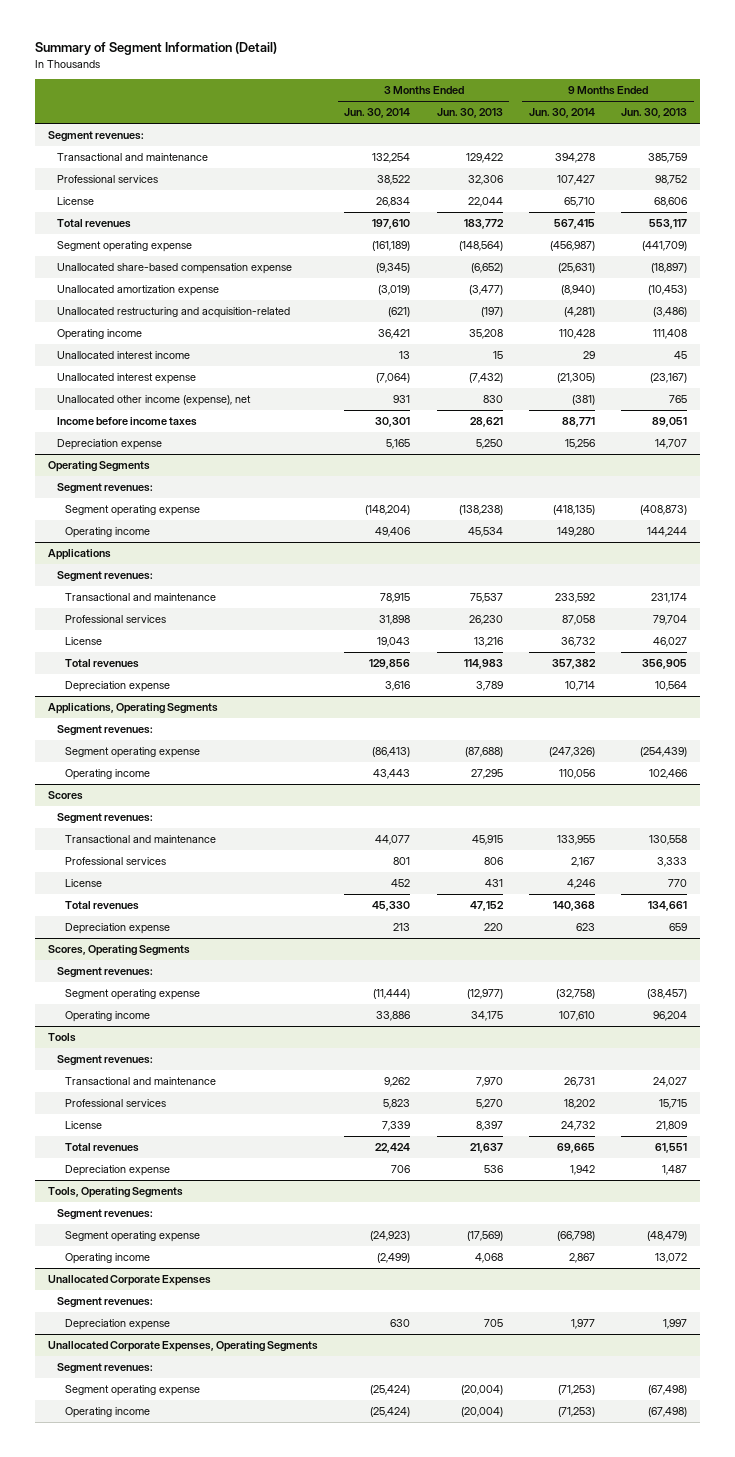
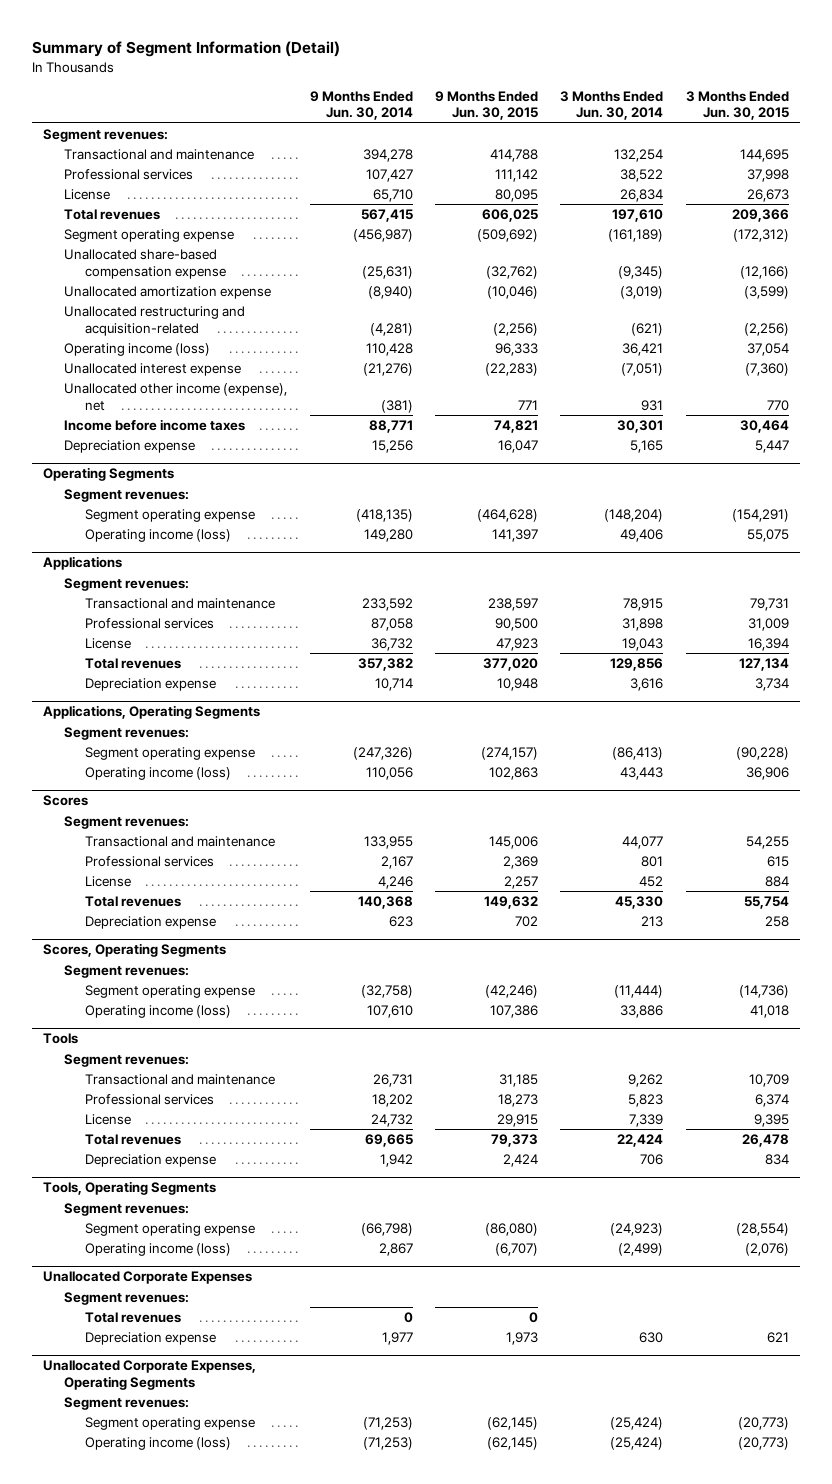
- | 3 Months Ended Jun. 30, 2014 | 3 Months Ended Jun. 30, 2013 | 9 Months Ended Jun. 30, 2014 | 9 Months Ended Jun. 30, 2013
+ | 9 Months Ended Jun. 30, 2014 | 9 Months Ended Jun. 30, 2015 | 3 Months Ended Jun. 30, 2014 | 3 Months Ended Jun. 30, 2015
- Operating income | 36,421 | 35,208 | 110,428 | 111,408
- Unallocated interest income | 13 | 15 | 29 | 45
- Unallocated interest expense | (7,064) | (7,432) | (21,305) | (23,167)
+ Operating income (loss) | 110,428 | 96,333 | 36,421 | 37,054
+ Unallocated interest expense | (21,276) | (22,283) | (7,051) | (7,360)
@ Operating Segments
- Operating income | 49,406 | 45,534 | 149,280 | 144,244
+ Operating income (loss) | 149,280 | 141,397 | 49,406 | 55,075
@ Applications, Operating Segments
- Operating income | 43,443 | 27,295 | 110,056 | 102,466
+ Operating income (loss) | 110,056 | 102,863 | 43,443 | 36,906
@ Scores, Operating Segments
- Operating income | 33,886 | 34,175 | 107,610 | 96,204
+ Operating income (loss) | 107,610 | 107,386 | 33,886 | 41,018
@ Tools, Operating Segments
- Operating income | (2,499) | 4,068 | 2,867 | 13,072
+ Operating income (loss) | 2,867 | (6,707) | (2,499) | (2,076)
@ Unallocated Corporate Expenses
+ Total revenues | 0 | 0 | |
@ Unallocated Corporate Expenses, Operating Segments
- Operating income | (25,424) | (20,004) | (71,253) | (67,498)
+ Operating income (loss) | (71,253) | (62,145) | (25,424) | (20,773)

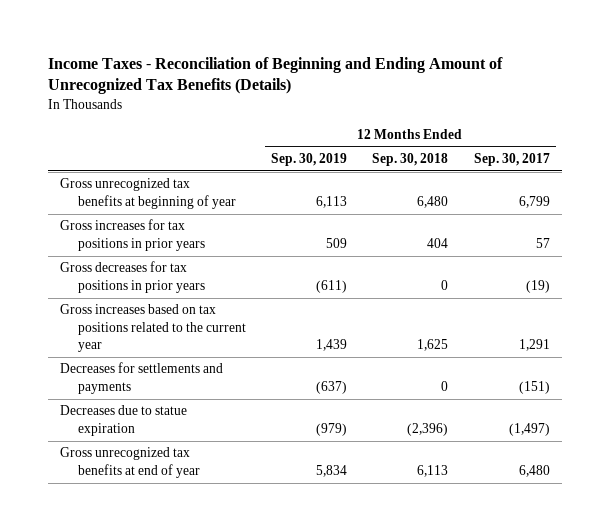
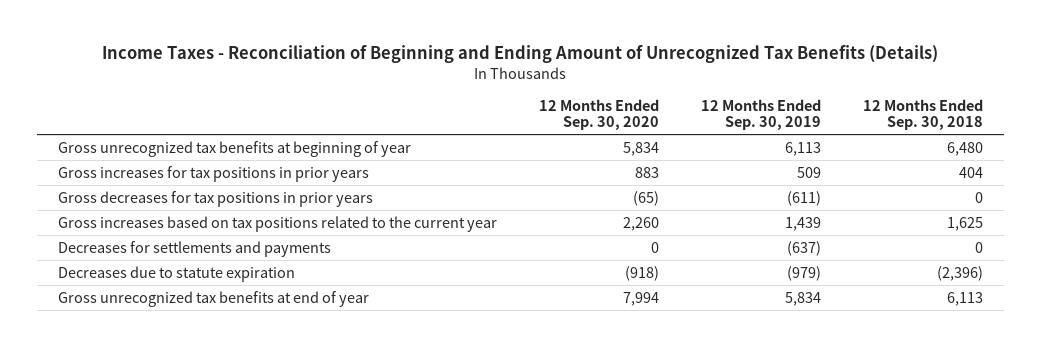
- | 12 Months Ended Sep. 30, 2019 | 12 Months Ended Sep. 30, 2018 | 12 Months Ended Sep. 30, 2017
+ | 12 Months Ended Sep. 30, 2020 | 12 Months Ended Sep. 30, 2019 | 12 Months Ended Sep. 30, 2018
- Decreases due to statue expiration | (979) | (2,396) | (1,497)
+ Decreases due to statute expiration | (918) | (979) | (2,396)

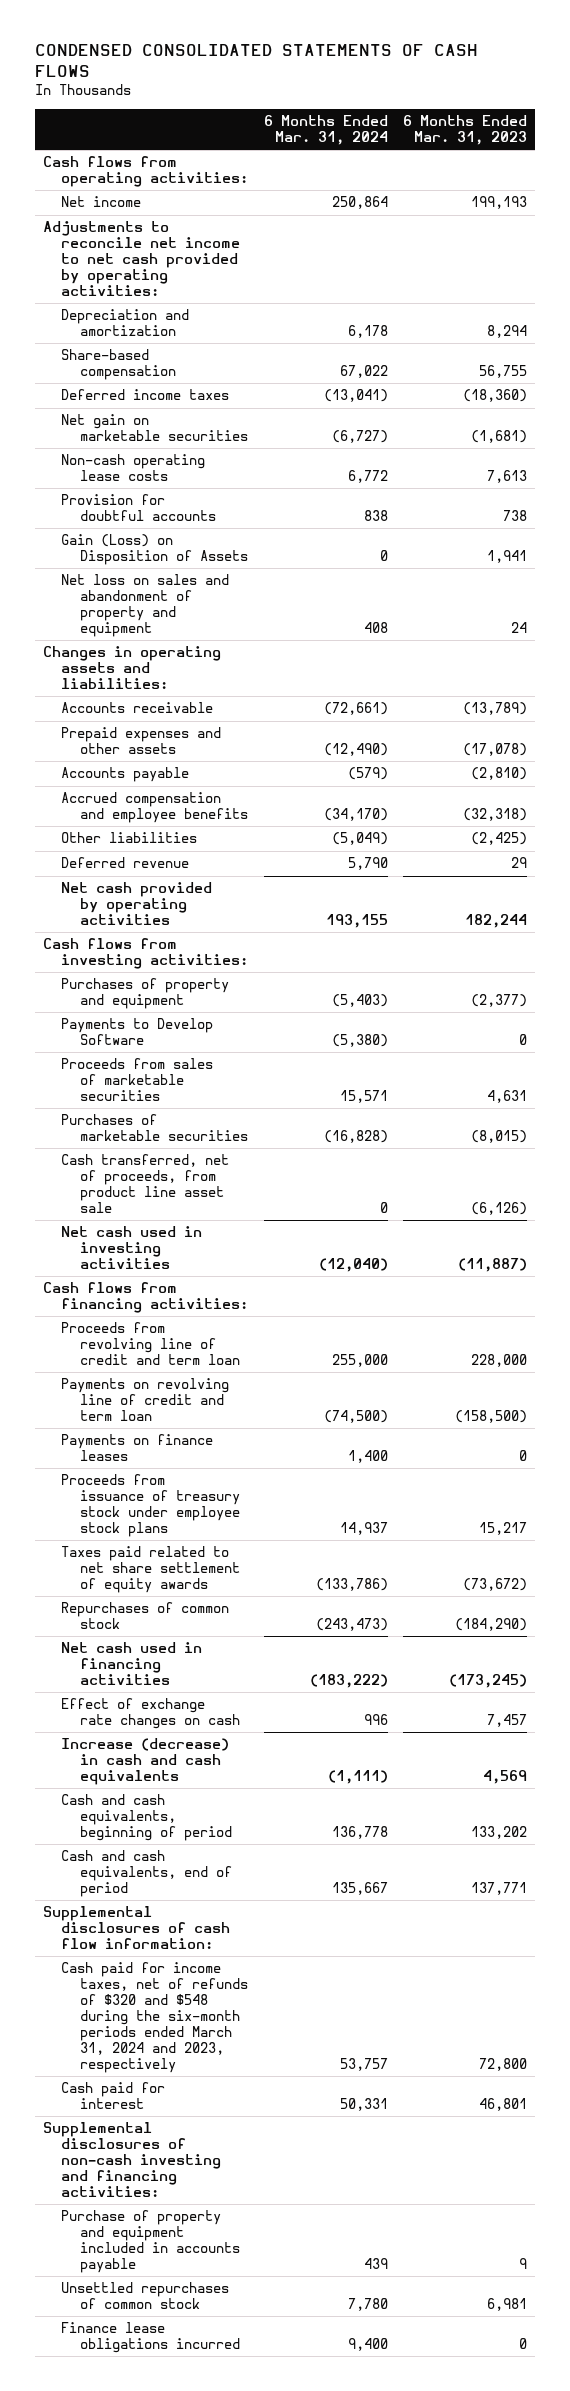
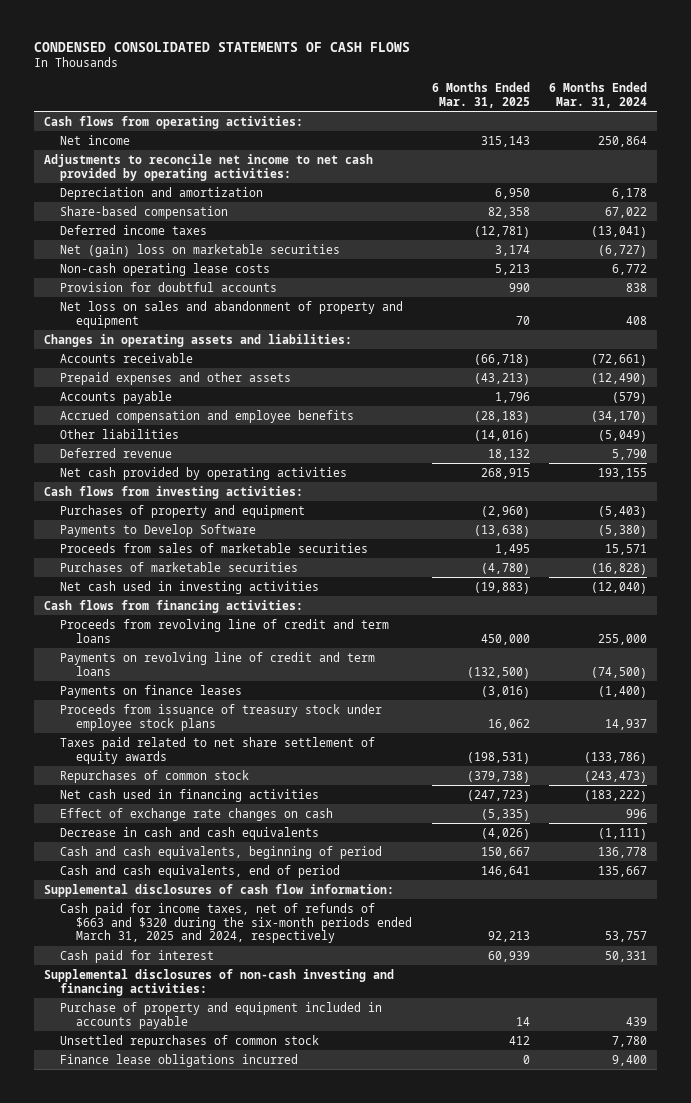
- | 6 Months Ended Mar. 31, 2024 | 6 Months Ended Mar. 31, 2023
+ | 6 Months Ended Mar. 31, 2025 | 6 Months Ended Mar. 31, 2024
- Net gain on marketable securities | (6,727) | (1,681)
+ Net (gain) loss on marketable securities | 3,174 | (6,727)
- Gain (Loss) on Disposition of Assets | 0 | 1,941
- Cash transferred, net of proceeds, from product line asset sale | 0 | (6,126)
- Proceeds from revolving line of credit and term loan | 255,000 | 228,000
- Payments on revolving line of credit and term loan | (74,500) | (158,500)
- Payments on finance leases | 1,400 | 0
+ Proceeds from revolving line of credit and term loans | 450,000 | 255,000
+ Payments on revolving line of credit and term loans | (132,500) | (74,500)
+ Payments on finance leases | (3,016) | (1,400)
- Increase (decrease) in cash and cash equivalents | (1,111) | 4,569
+ Decrease in cash and cash equivalents | (4,026) | (1,111)
- Cash paid for income taxes, net of refunds of $320 and $548 during the six-month periods ended March 31, 2024 and 2023, respectively | 53,757 | 72,800
+ Cash paid for income taxes, net of refunds of $663 and $320 during the six-month periods ended March 31, 2025 and 2024, respectively | 92,213 | 53,757

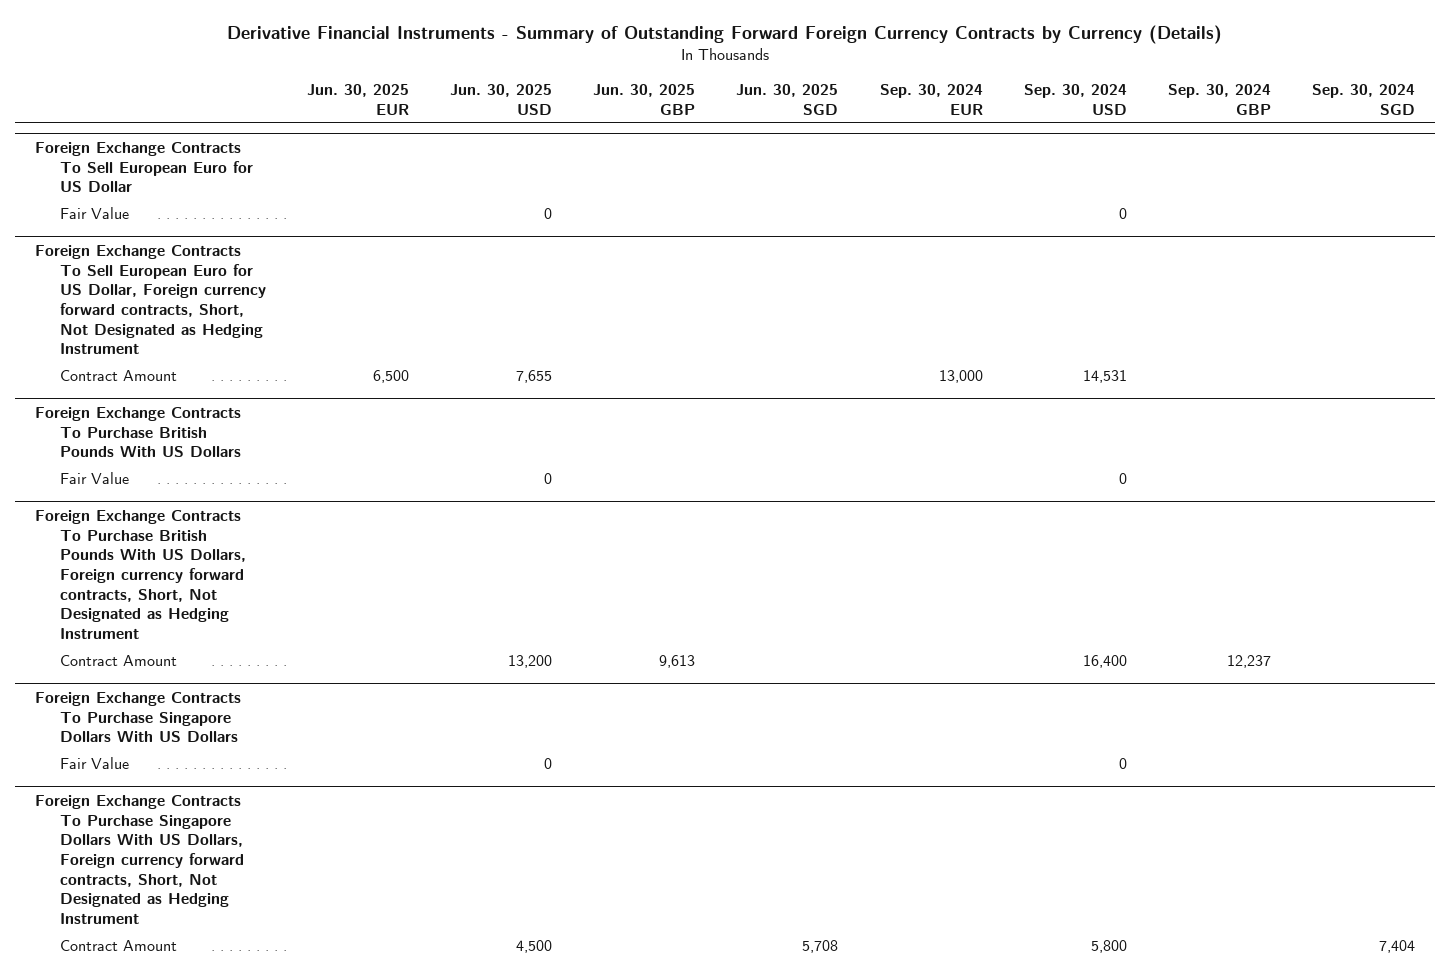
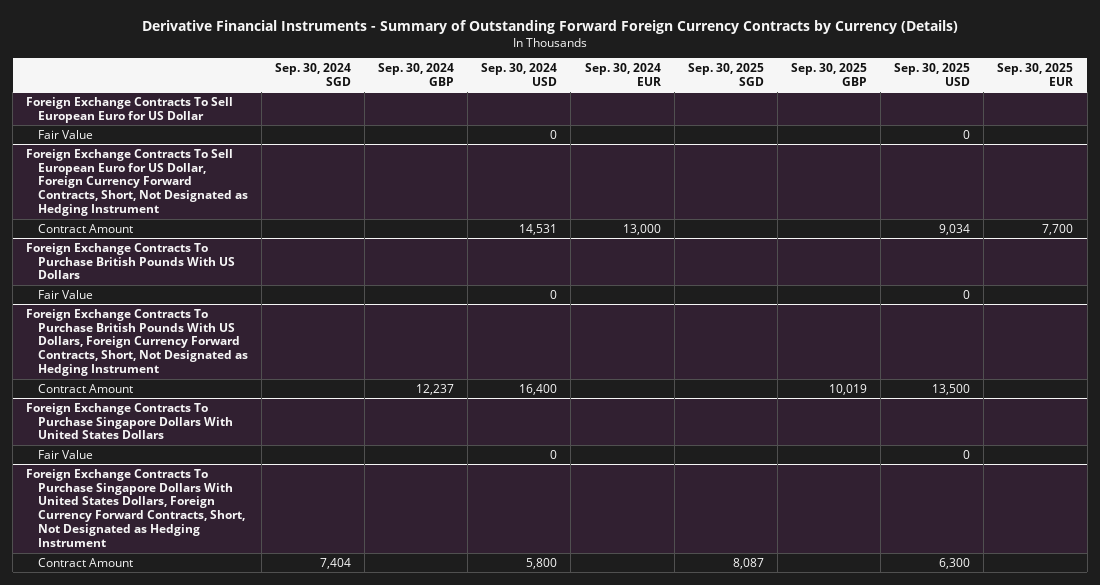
- | Jun. 30, 2025 EUR | Jun. 30, 2025 USD | Jun. 30, 2025 GBP | Jun. 30, 2025 SGD | Sep. 30, 2024 EUR | Sep. 30, 2024 USD | Sep. 30, 2024 GBP | Sep. 30, 2024 SGD
+ | Sep. 30, 2024 SGD | Sep. 30, 2024 GBP | Sep. 30, 2024 USD | Sep. 30, 2024 EUR | Sep. 30, 2025 SGD | Sep. 30, 2025 GBP | Sep. 30, 2025 USD | Sep. 30, 2025 EUR
- Foreign Exchange Contracts To Sell European Euro for US Dollar, Foreign currency forward contracts, Short, Not Designated as Hedging Instrument
+ Foreign Exchange Contracts To Sell European Euro for US Dollar, Foreign Currency Forward Contracts, Short, Not Designated as Hedging Instrument
- Foreign Exchange Contracts To Purchase British Pounds With US Dollars, Foreign currency forward contracts, Short, Not Designated as Hedging Instrument
+ Foreign Exchange Contracts To Purchase British Pounds With US Dollars, Foreign Currency Forward Contracts, Short, Not Designated as Hedging Instrument
- Foreign Exchange Contracts To Purchase Singapore Dollars With US Dollars
+ Foreign Exchange Contracts To Purchase Singapore Dollars With United States Dollars
- Foreign Exchange Contracts To Purchase Singapore Dollars With US Dollars, Foreign currency forward contracts, Short, Not Designated as Hedging Instrument
+ Foreign Exchange Contracts To Purchase Singapore Dollars With United States Dollars, Foreign Currency Forward Contracts, Short, Not Designated as Hedging Instrument

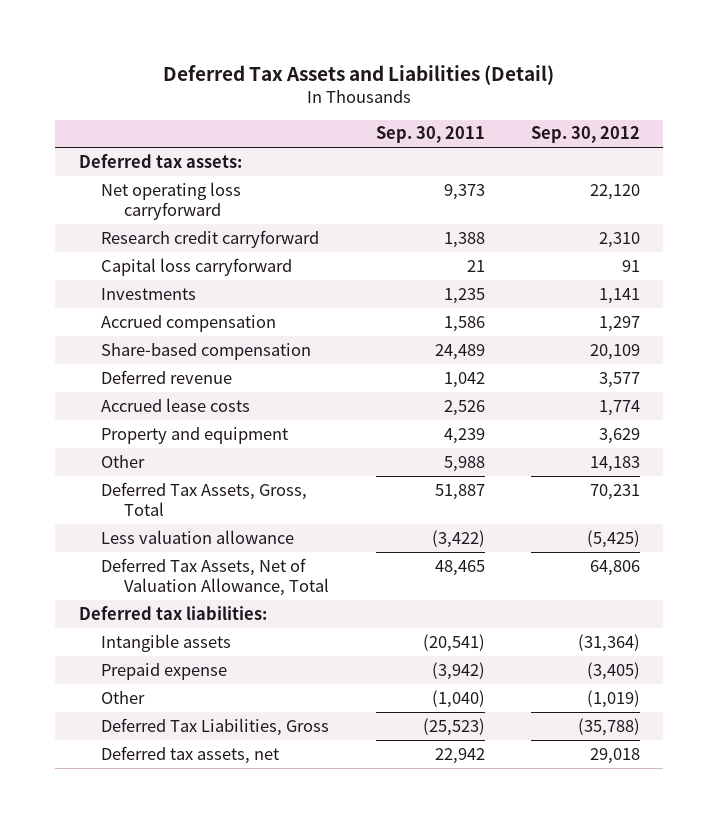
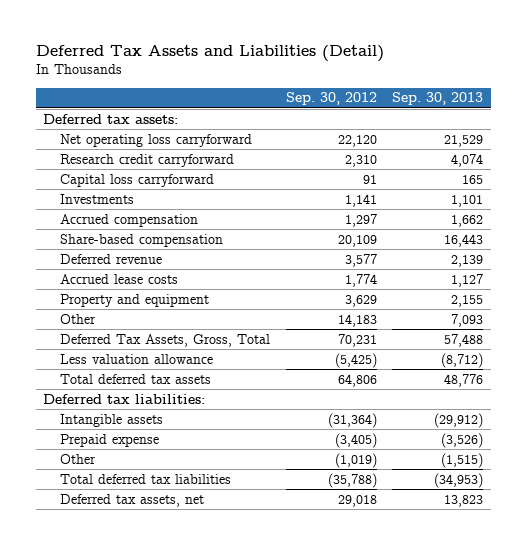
- | Sep. 30, 2011 | Sep. 30, 2012
+ | Sep. 30, 2012 | Sep. 30, 2013
- Deferred Tax Assets, Net of Valuation Allowance, Total | 48,465 | 64,806
+ Total deferred tax assets | 64,806 | 48,776
- Deferred Tax Liabilities, Gross | (25,523) | (35,788)
+ Total deferred tax liabilities | (35,788) | (34,953)

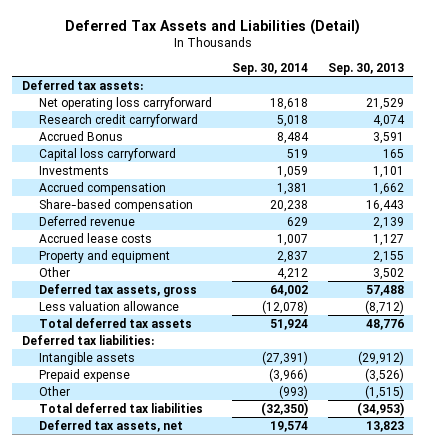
- | Sep. 30, 2012 | Sep. 30, 2013
+ | Sep. 30, 2014 | Sep. 30, 2013
+ Accrued Bonus | 8,484 | 3,591
- Other | 14,183 | 7,093
- Deferred Tax Assets, Gross, Total | 70,231 | 57,488
+ Other | 4,212 | 3,502
+ Deferred tax assets, gross | 64,002 | 57,488

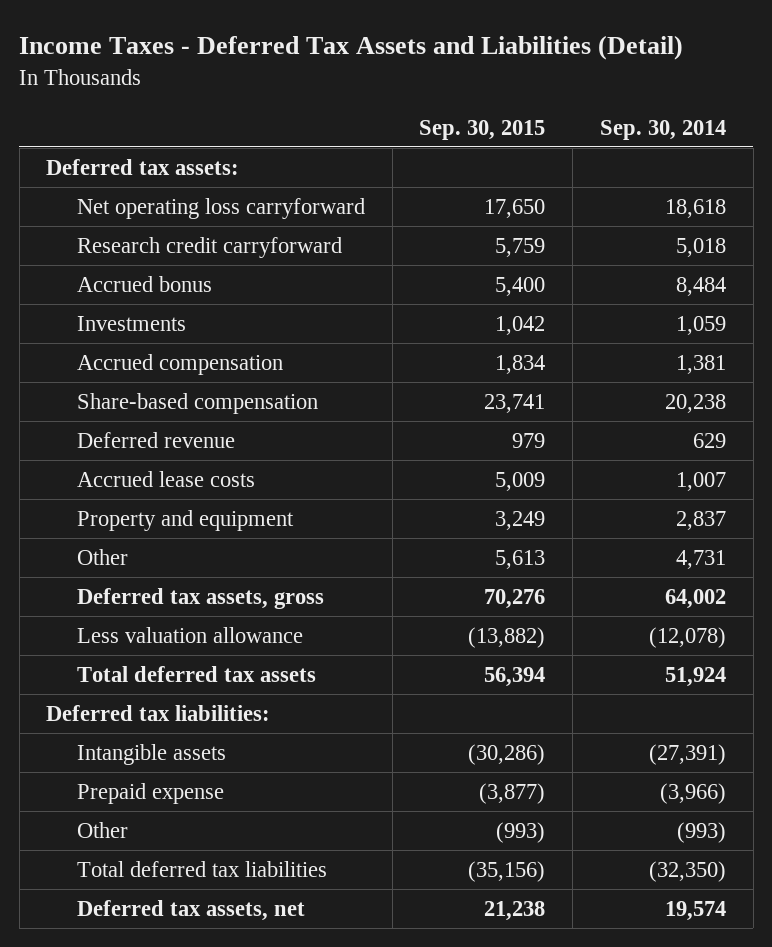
- Deferred Tax Assets and Liabilities (Detail)
+ Income Taxes - Deferred Tax Assets and Liabilities (Detail)
- | Sep. 30, 2014 | Sep. 30, 2013
+ | Sep. 30, 2015 | Sep. 30, 2014
- Accrued Bonus | 8,484 | 3,591
- Capital loss carryforward | 519 | 165
+ Accrued bonus | 5,400 | 8,484
- Other | 4,212 | 3,502
+ Other | 5,613 | 4,731

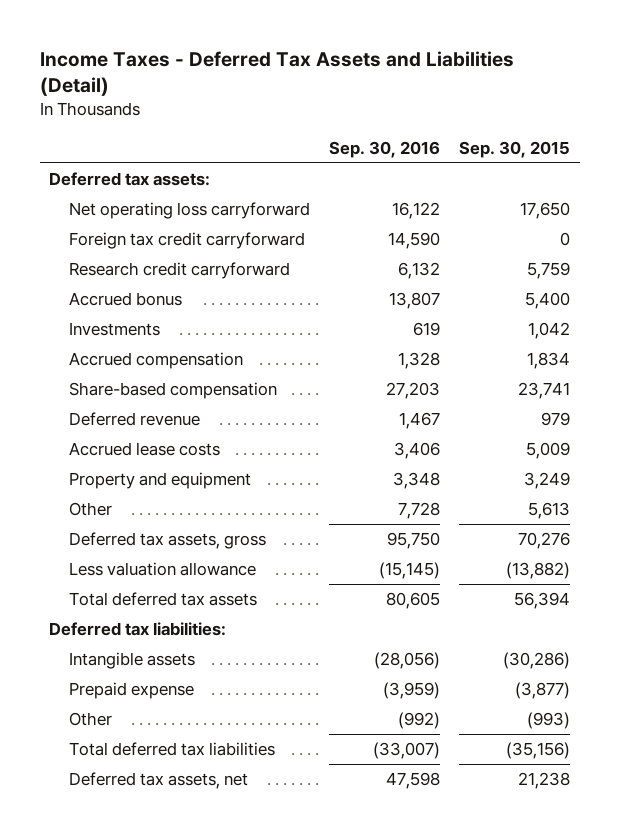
- | Sep. 30, 2015 | Sep. 30, 2014
+ | Sep. 30, 2016 | Sep. 30, 2015
+ Foreign tax credit carryforward | 14,590 | 0

